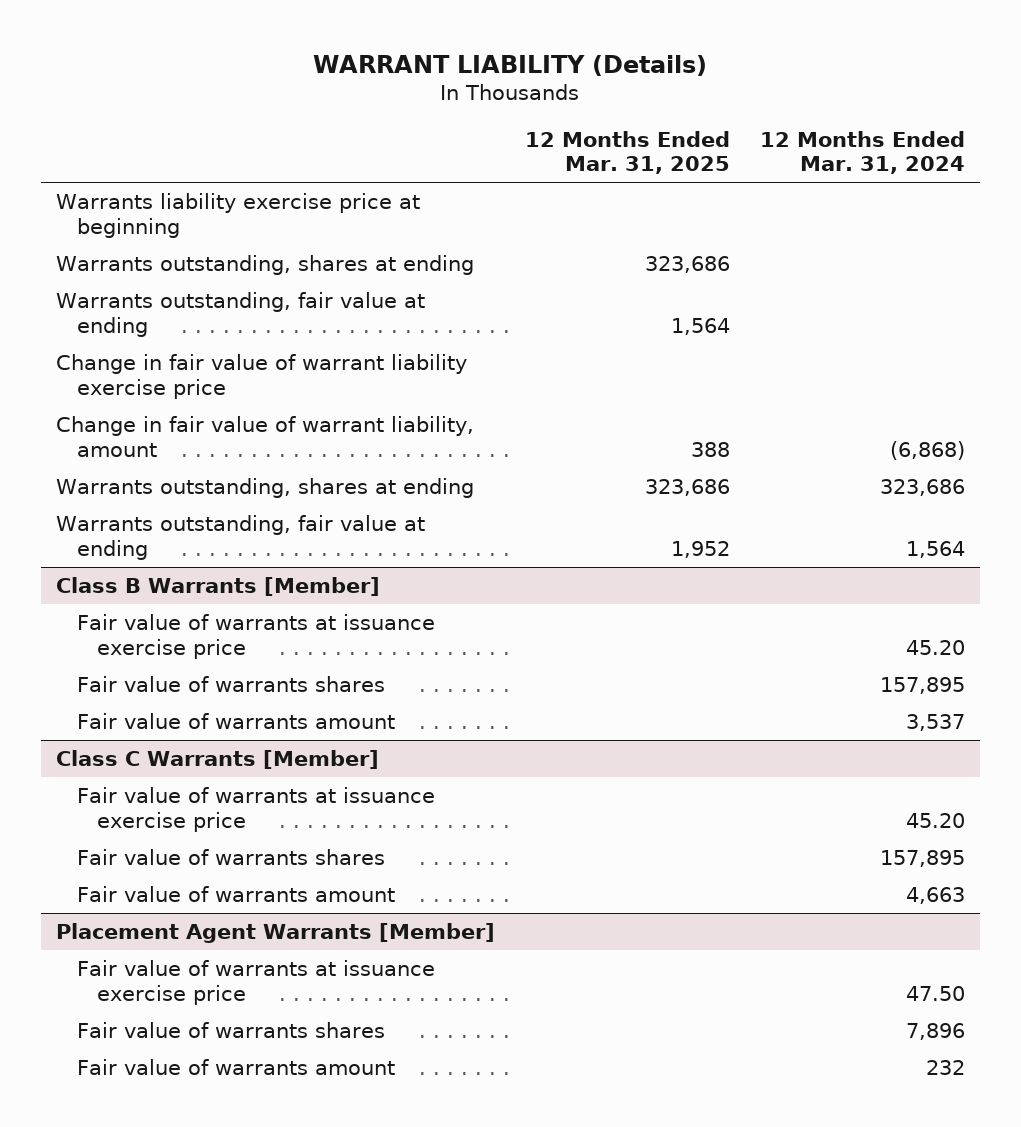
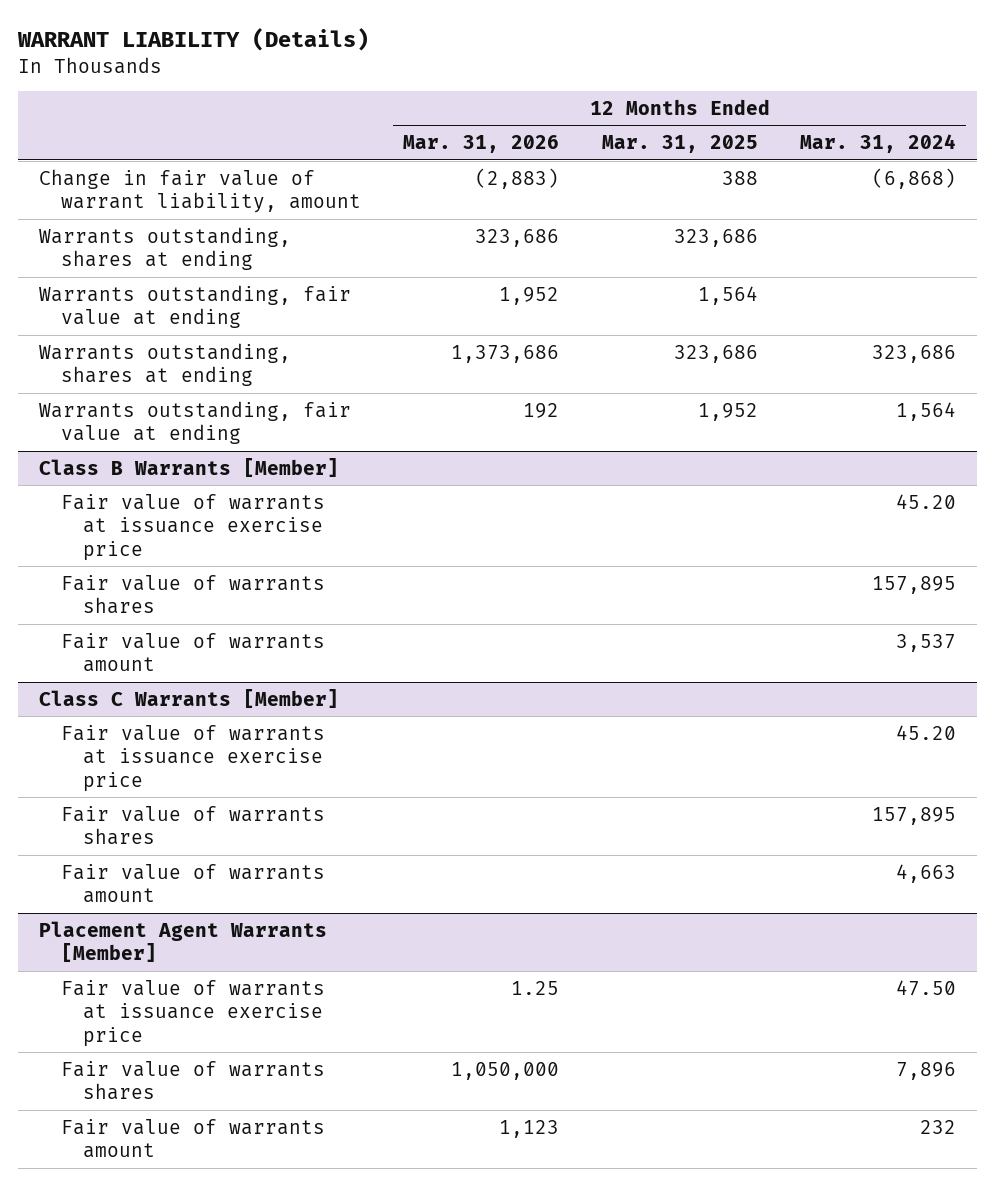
- | 12 Months Ended Mar. 31, 2025 | 12 Months Ended Mar. 31, 2024
+ | 12 Months Ended Mar. 31, 2026 | 12 Months Ended Mar. 31, 2025 | 12 Months Ended Mar. 31, 2024
- Warrants liability exercise price at beginning
moved up: Change in fair value of warrant liability, amount | (2,883) | 388 | (6,868)
- Change in fair value of warrant liability exercise price

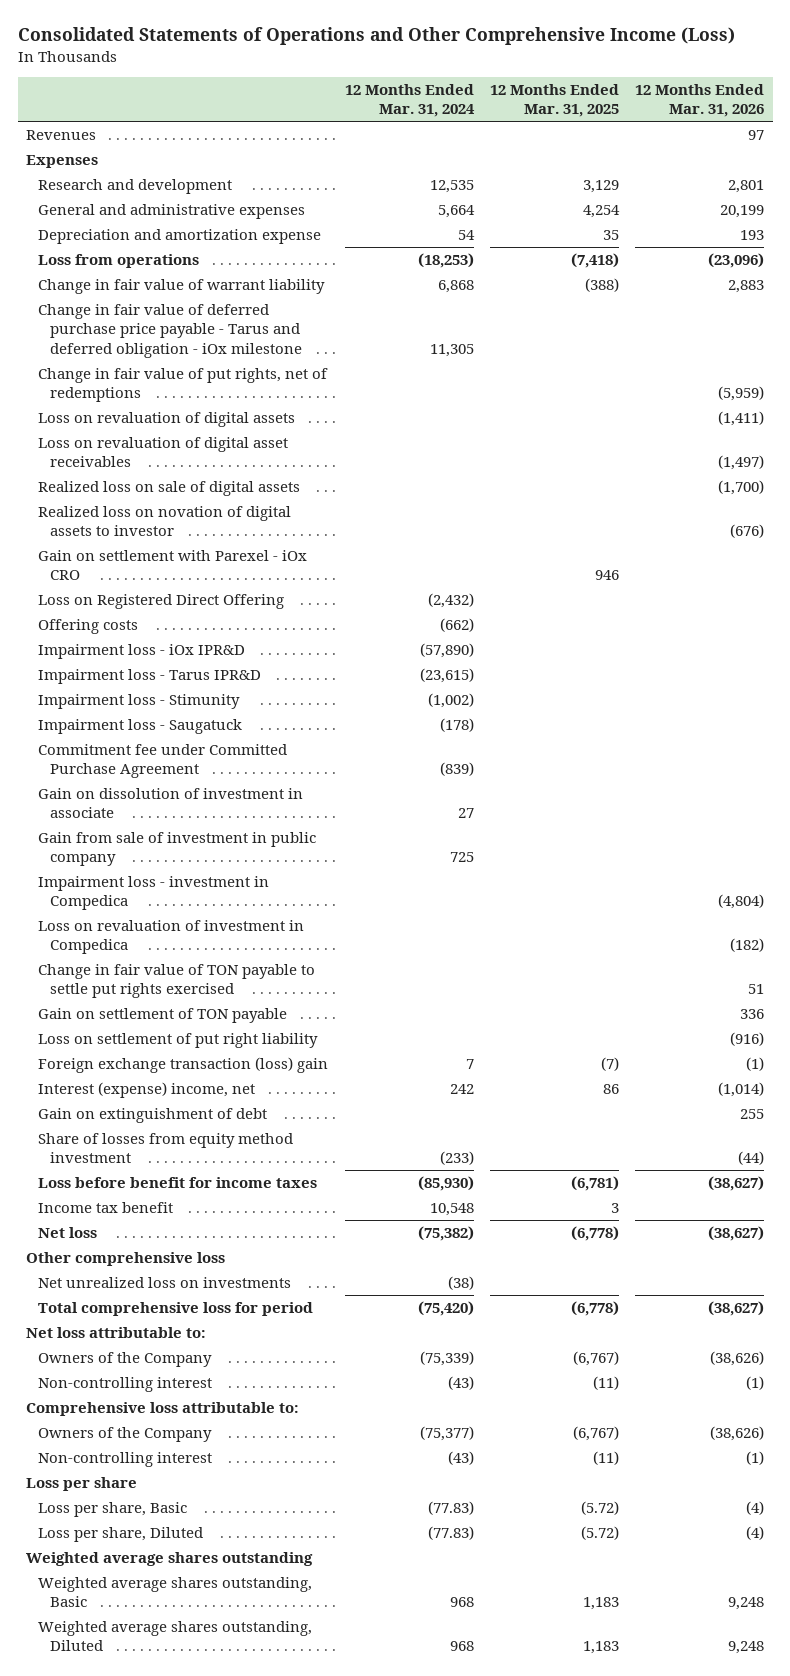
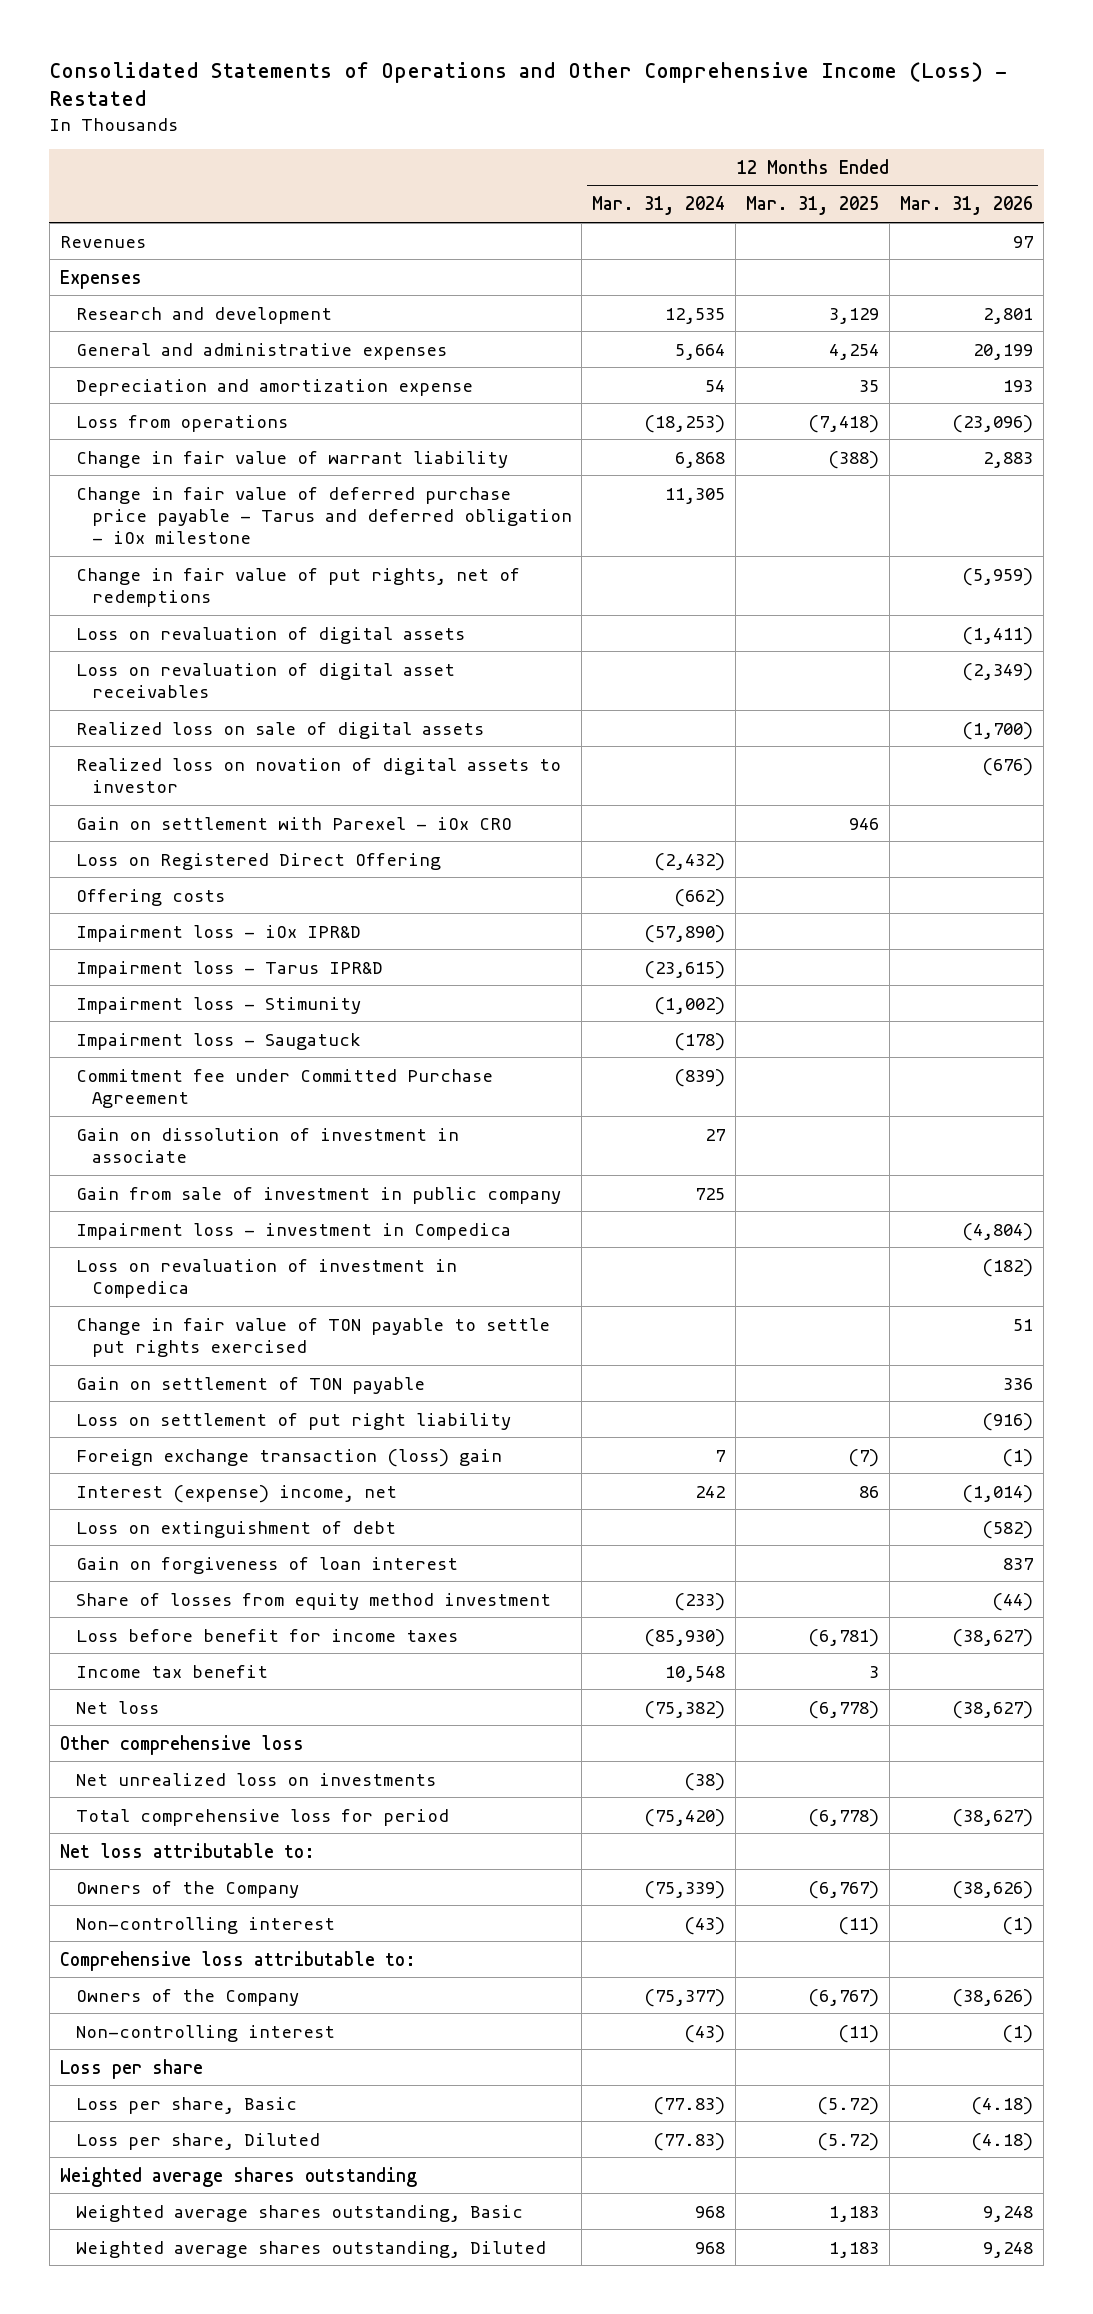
- Consolidated Statements of Operations and Other Comprehensive Income (Loss)
+ Consolidated Statements of Operations and Other Comprehensive Income (Loss) - Restated
- Loss on revaluation of digital asset receivables | | | (1,497)
+ Loss on revaluation of digital asset receivables | | | (2,349)
- Gain on extinguishment of debt | | | 255
+ Loss on extinguishment of debt | | | (582)
+ Gain on forgiveness of loan interest | | | 837
- Loss per share, Basic | (77.83) | (5.72) | (4)
- Loss per share, Diluted | (77.83) | (5.72) | (4)
+ Loss per share, Basic | (77.83) | (5.72) | (4.18)
+ Loss per share, Diluted | (77.83) | (5.72) | (4.18)

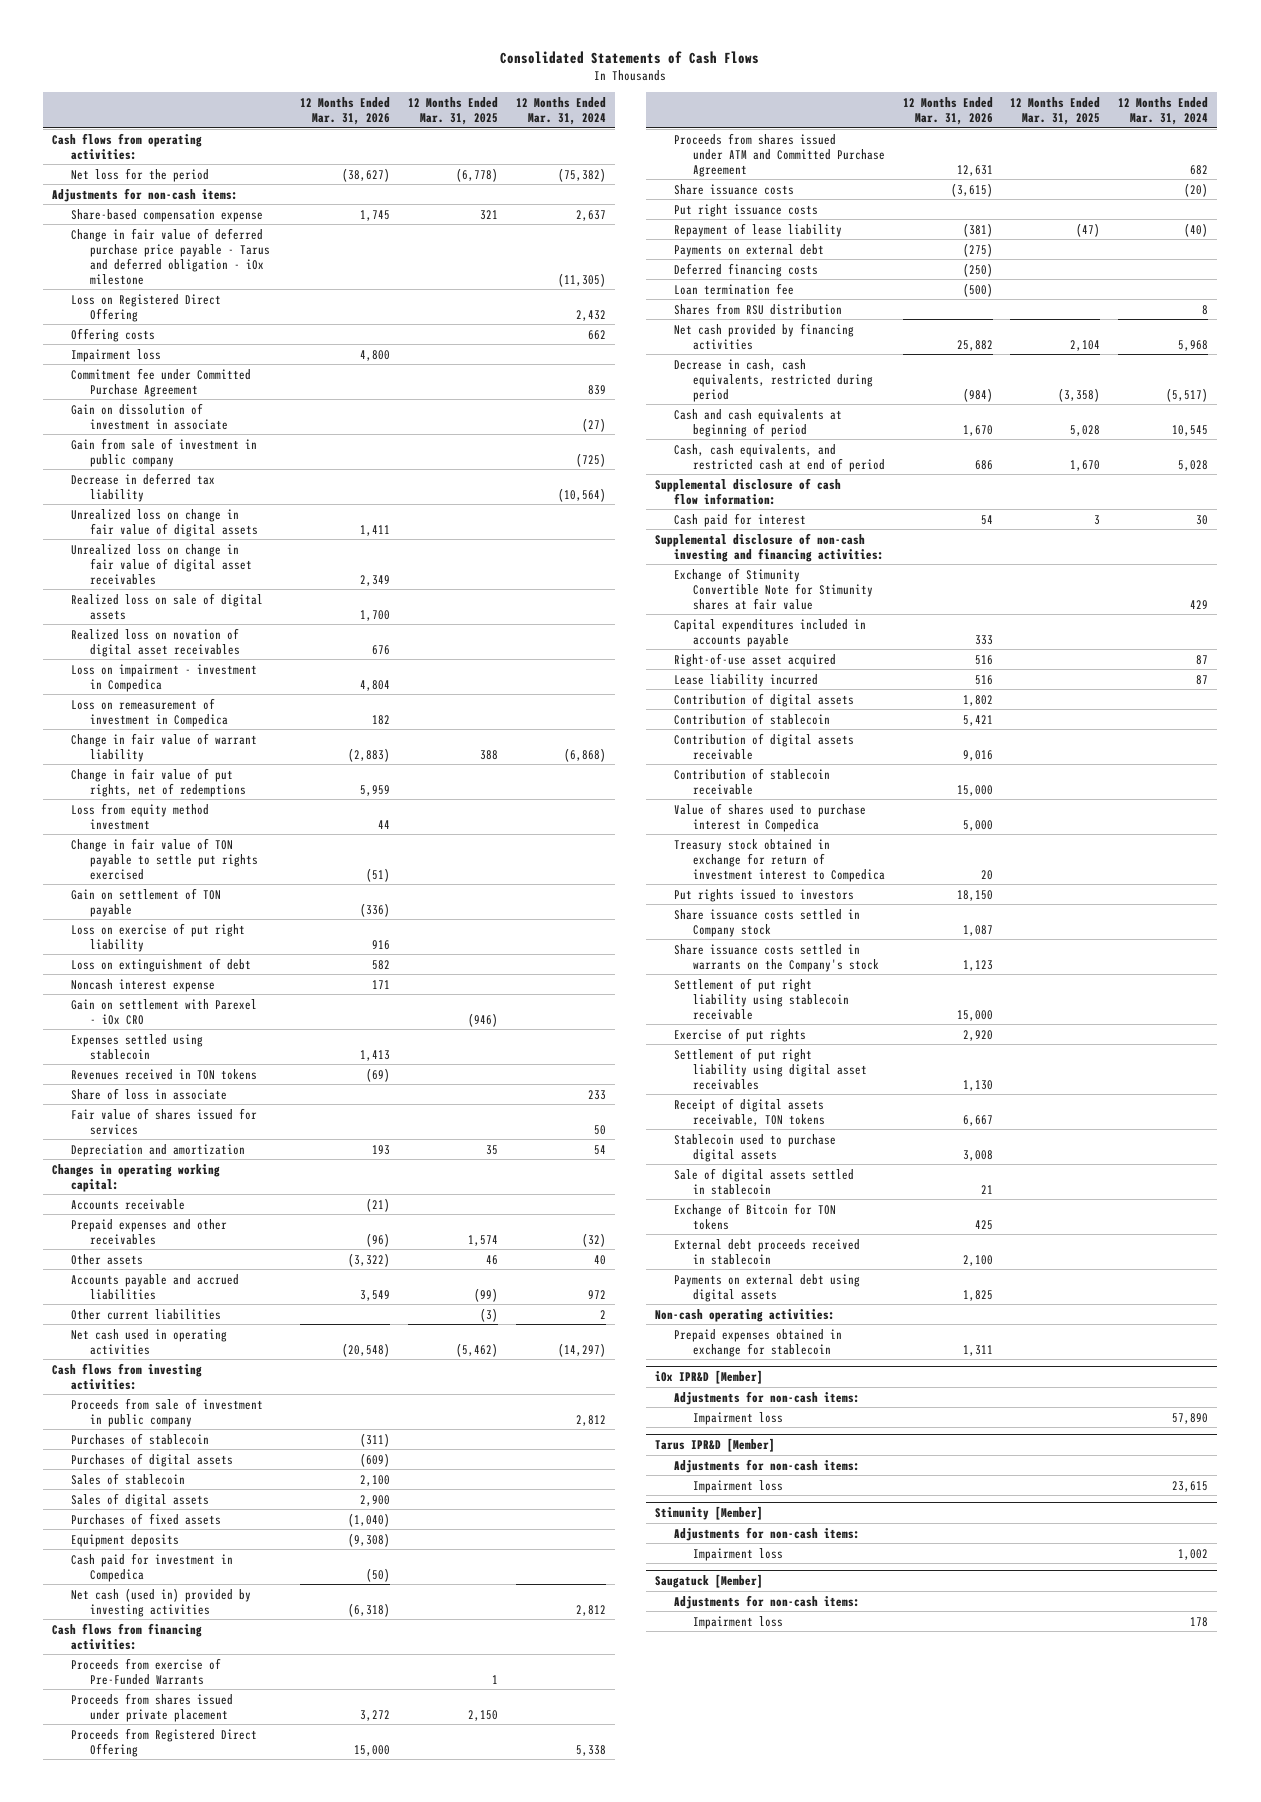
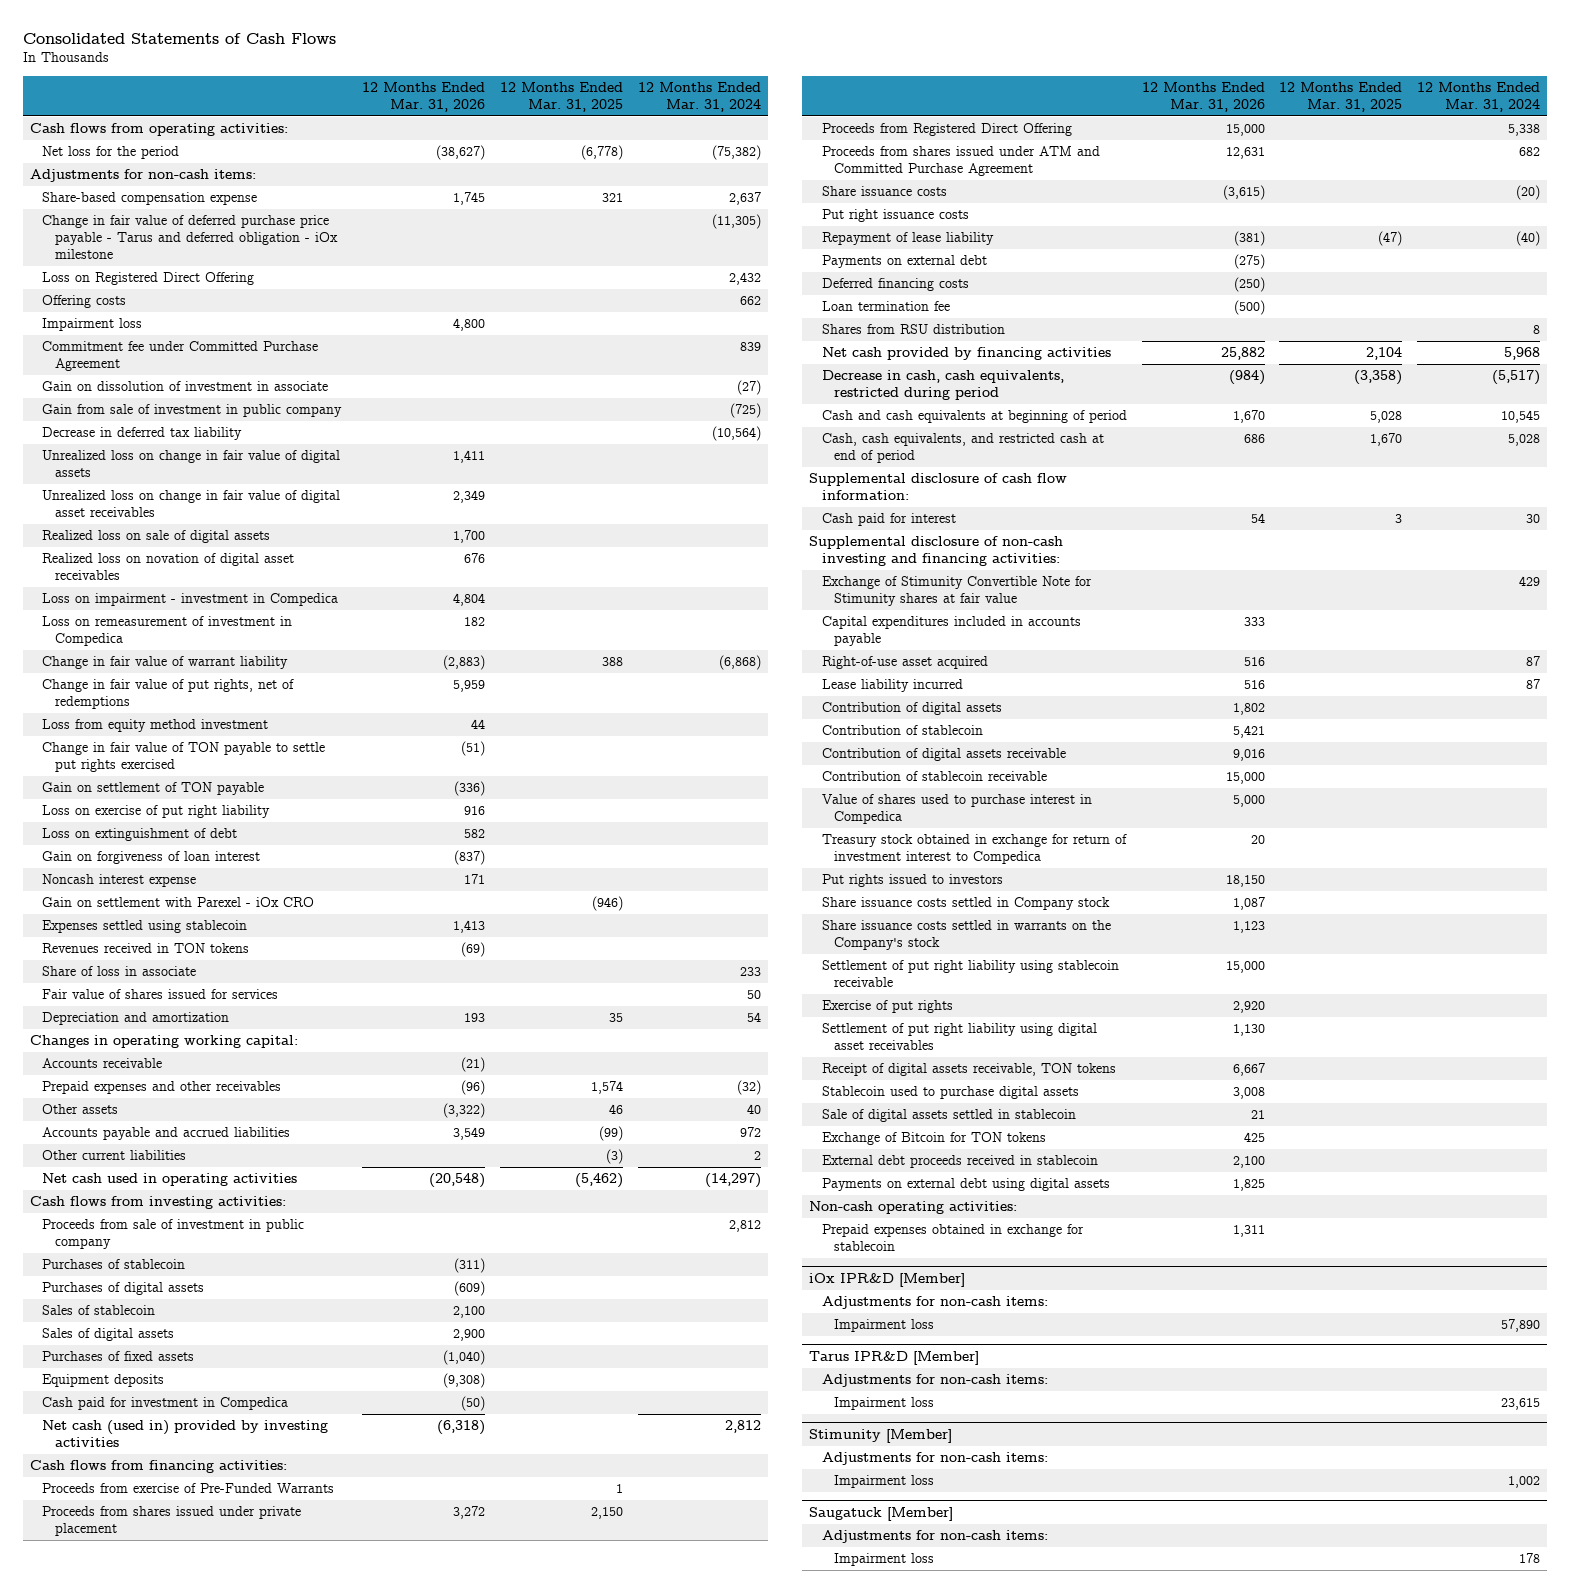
+ Gain on forgiveness of loan interest | (837) | |

